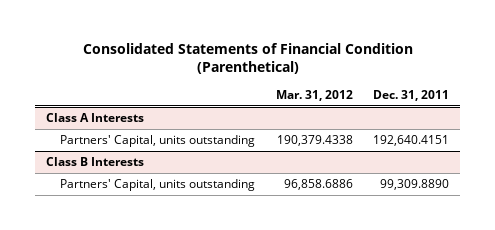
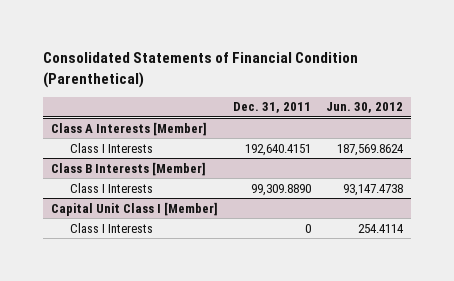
- | Mar. 31, 2012 | Dec. 31, 2011
+ | Dec. 31, 2011 | Jun. 30, 2012
- Class A Interests
- Partners' Capital, units outstanding | 190,379.4338 | 192,640.4151
- Class B Interests
- Partners' Capital, units outstanding | 96,858.6886 | 99,309.8890
+ Class A Interests [Member]
+ Class I Interests | 192,640.4151 | 187,569.8624
+ Class B Interests [Member]
+ Class I Interests | 99,309.8890 | 93,147.4738
+ Capital Unit Class I [Member]
+ Class I Interests | 0 | 254.4114

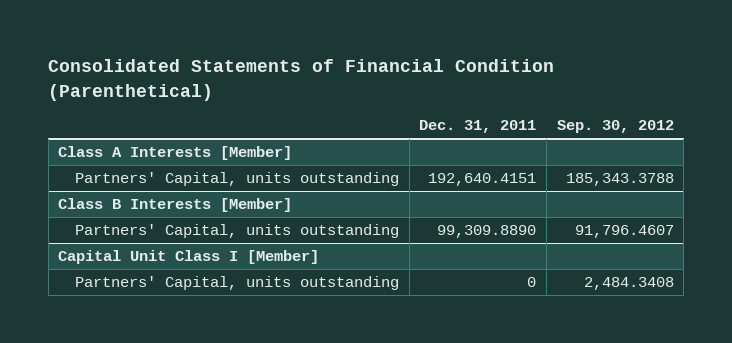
- | Dec. 31, 2011 | Jun. 30, 2012
+ | Dec. 31, 2011 | Sep. 30, 2012
@ Class A Interests [Member]
- Class I Interests | 192,640.4151 | 187,569.8624
+ Partners' Capital, units outstanding | 192,640.4151 | 185,343.3788
@ Class B Interests [Member]
- Class I Interests | 99,309.8890 | 93,147.4738
+ Partners' Capital, units outstanding | 99,309.8890 | 91,796.4607
@ Capital Unit Class I [Member]
- Class I Interests | 0 | 254.4114
+ Partners' Capital, units outstanding | 0 | 2,484.3408

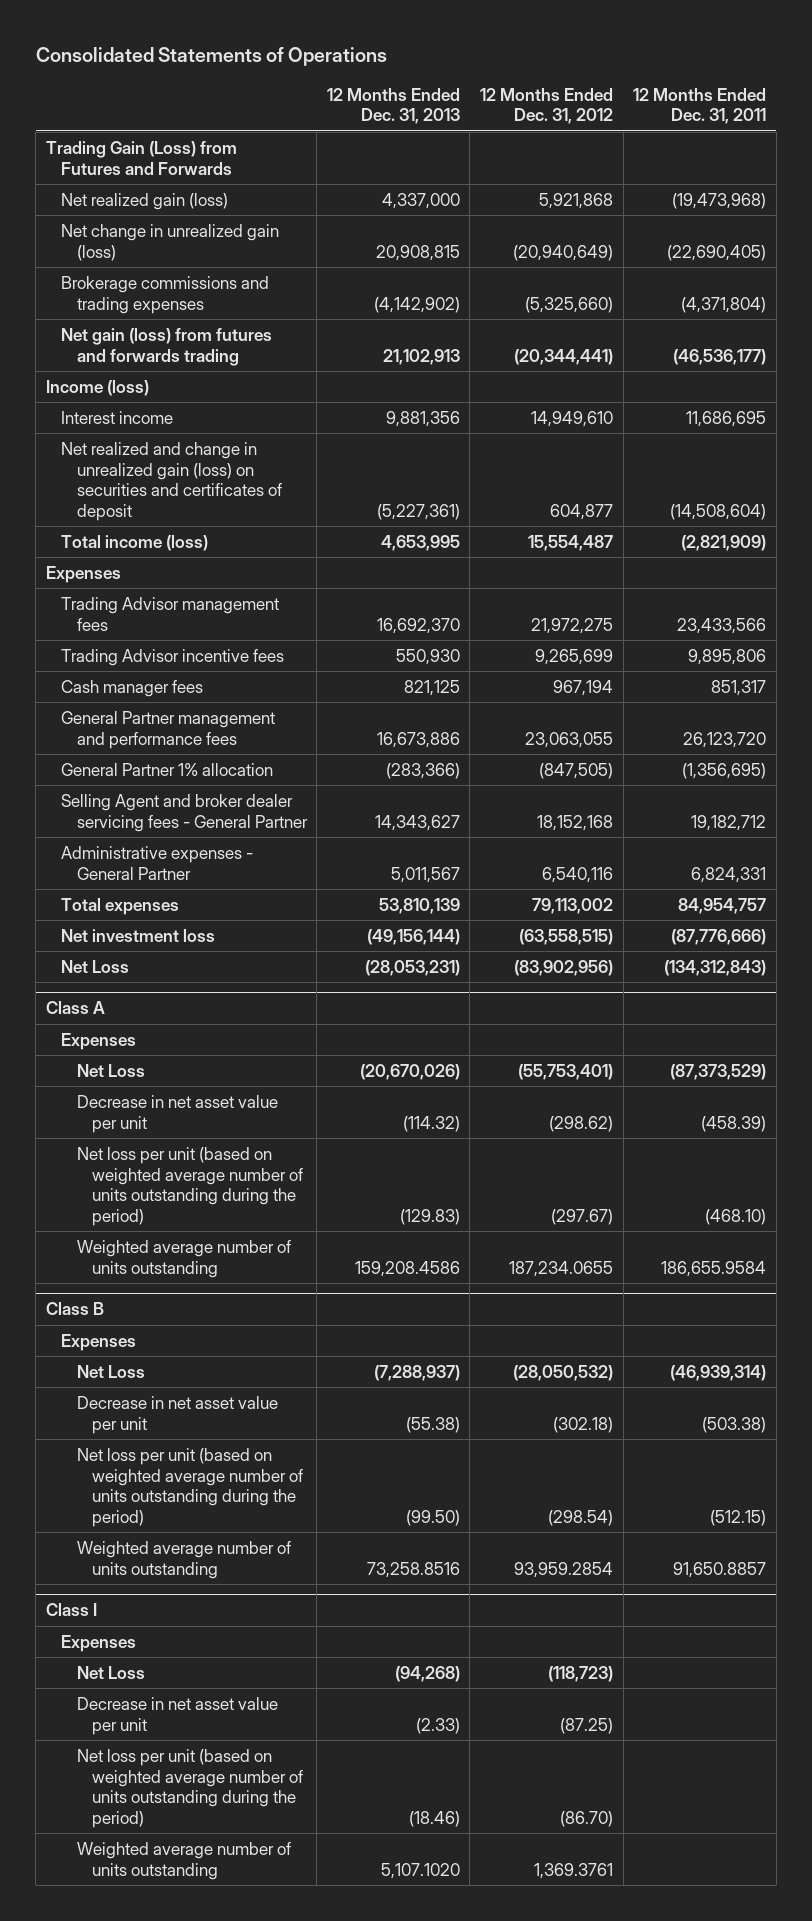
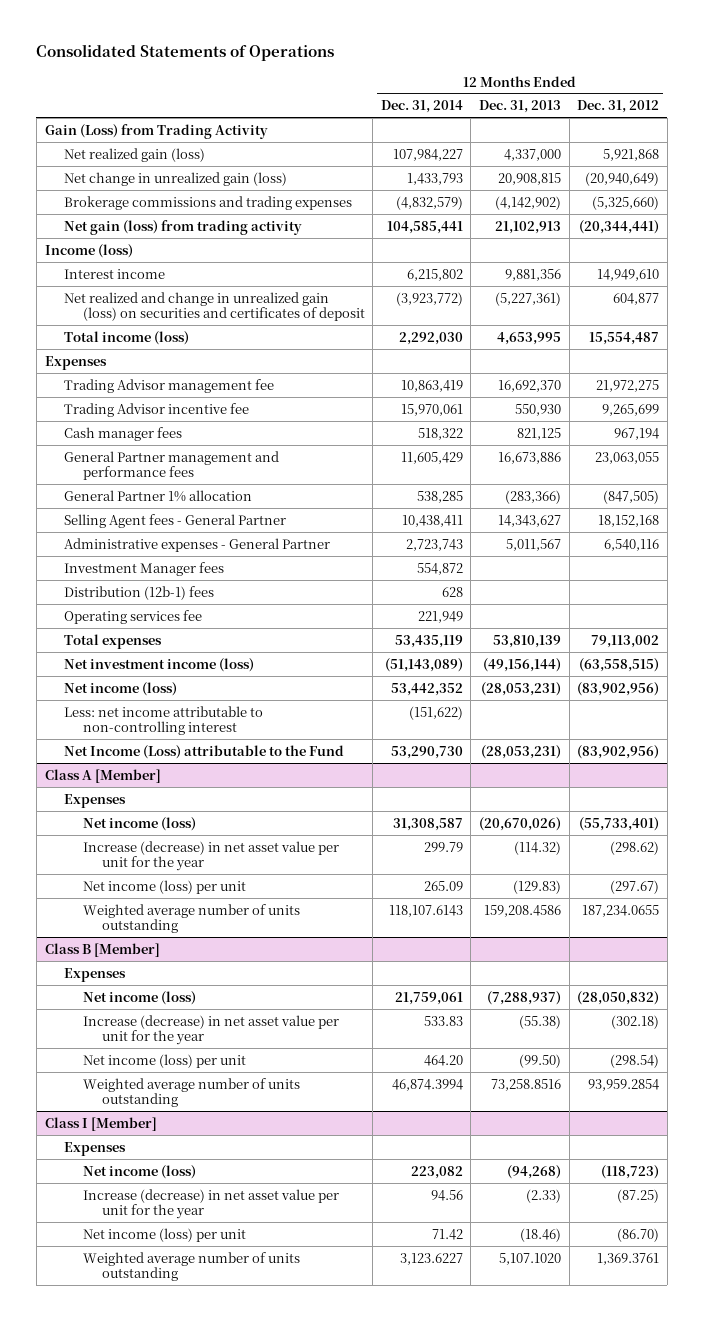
- | 12 Months Ended Dec. 31, 2013 | 12 Months Ended Dec. 31, 2012 | 12 Months Ended Dec. 31, 2011
+ | 12 Months Ended Dec. 31, 2014 | 12 Months Ended Dec. 31, 2013 | 12 Months Ended Dec. 31, 2012
- Trading Gain (Loss) from Futures and Forwards
+ Gain (Loss) from Trading Activity
- Net gain (loss) from futures and forwards trading | 21,102,913 | (20,344,441) | (46,536,177)
+ Net gain (loss) from trading activity | 104,585,441 | 21,102,913 | (20,344,441)
- Trading Advisor management fees | 16,692,370 | 21,972,275 | 23,433,566
- Trading Advisor incentive fees | 550,930 | 9,265,699 | 9,895,806
+ Trading Advisor management fee | 10,863,419 | 16,692,370 | 21,972,275
+ Trading Advisor incentive fee | 15,970,061 | 550,930 | 9,265,699
- Selling Agent and broker dealer servicing fees - General Partner | 14,343,627 | 18,152,168 | 19,182,712
+ Selling Agent fees - General Partner | 10,438,411 | 14,343,627 | 18,152,168
+ Investment Manager fees | 554,872 | |
+ Distribution (12b-1) fees | 628 | |
+ Operating services fee | 221,949 | |
- Net investment loss | (49,156,144) | (63,558,515) | (87,776,666)
- Net Loss | (28,053,231) | (83,902,956) | (134,312,843)
- Class A
+ Net investment income (loss) | (51,143,089) | (49,156,144) | (63,558,515)
+ Net income (loss) | 53,442,352 | (28,053,231) | (83,902,956)
+ Less: net income attributable to non-controlling interest | (151,622) | |
+ Net Income (Loss) attributable to the Fund | 53,290,730 | (28,053,231) | (83,902,956)
+ Class A [Member]
- Net Loss | (20,670,026) | (55,753,401) | (87,373,529)
- Decrease in net asset value per unit | (114.32) | (298.62) | (458.39)
- Net loss per unit (based on weighted average number of units outstanding during the period) | (129.83) | (297.67) | (468.10)
+ Net income (loss) | 31,308,587 | (20,670,026) | (55,733,401)
+ Increase (decrease) in net asset value per unit for the year | 299.79 | (114.32) | (298.62)
+ Net income (loss) per unit | 265.09 | (129.83) | (297.67)
- Class B
+ Class B [Member]
- Net Loss | (7,288,937) | (28,050,532) | (46,939,314)
- Decrease in net asset value per unit | (55.38) | (302.18) | (503.38)
- Net loss per unit (based on weighted average number of units outstanding during the period) | (99.50) | (298.54) | (512.15)
+ Net income (loss) | 21,759,061 | (7,288,937) | (28,050,832)
+ Increase (decrease) in net asset value per unit for the year | 533.83 | (55.38) | (302.18)
+ Net income (loss) per unit | 464.20 | (99.50) | (298.54)
- Class I
+ Class I [Member]
- Net Loss | (94,268) | (118,723) |
- Decrease in net asset value per unit | (2.33) | (87.25) |
- Net loss per unit (based on weighted average number of units outstanding during the period) | (18.46) | (86.70) |
+ Net income (loss) | 223,082 | (94,268) | (118,723)
+ Increase (decrease) in net asset value per unit for the year | 94.56 | (2.33) | (87.25)
+ Net income (loss) per unit | 71.42 | (18.46) | (86.70)

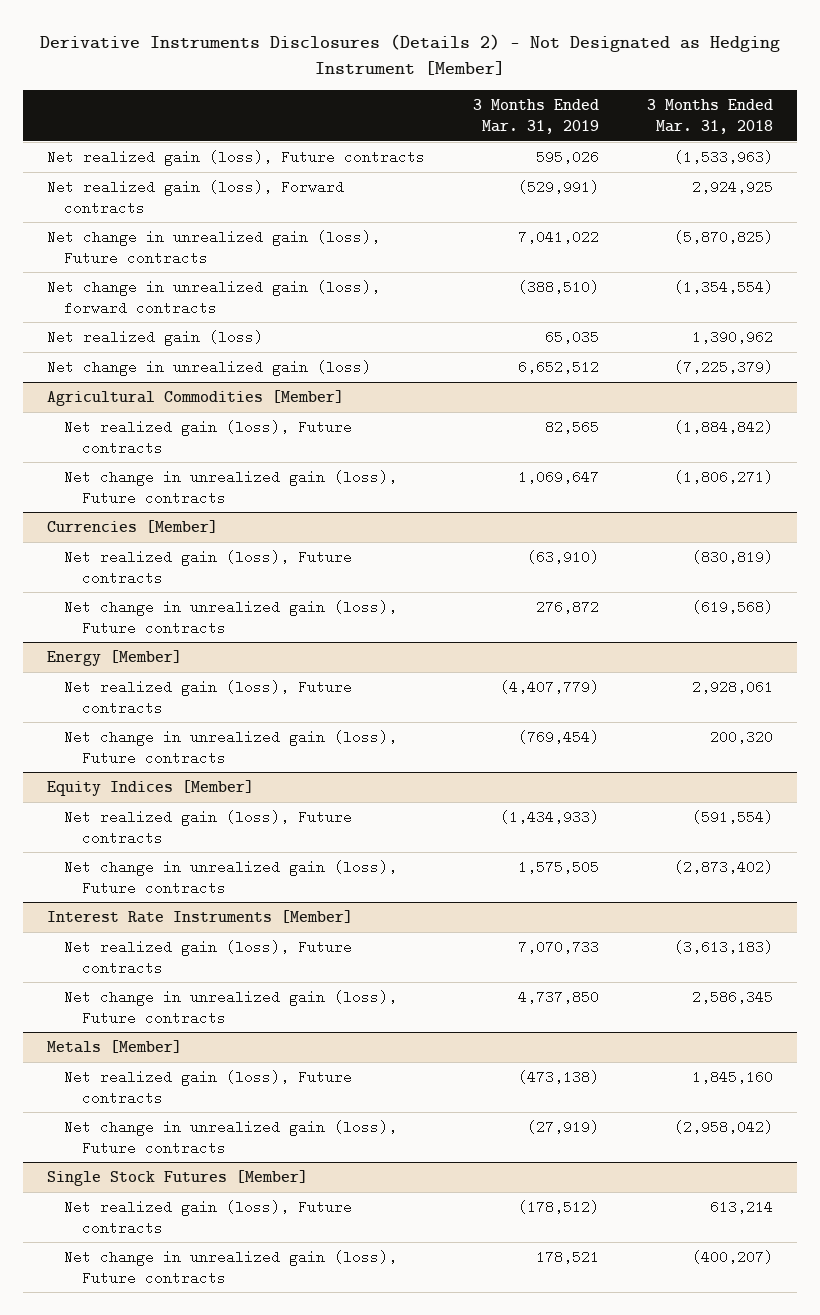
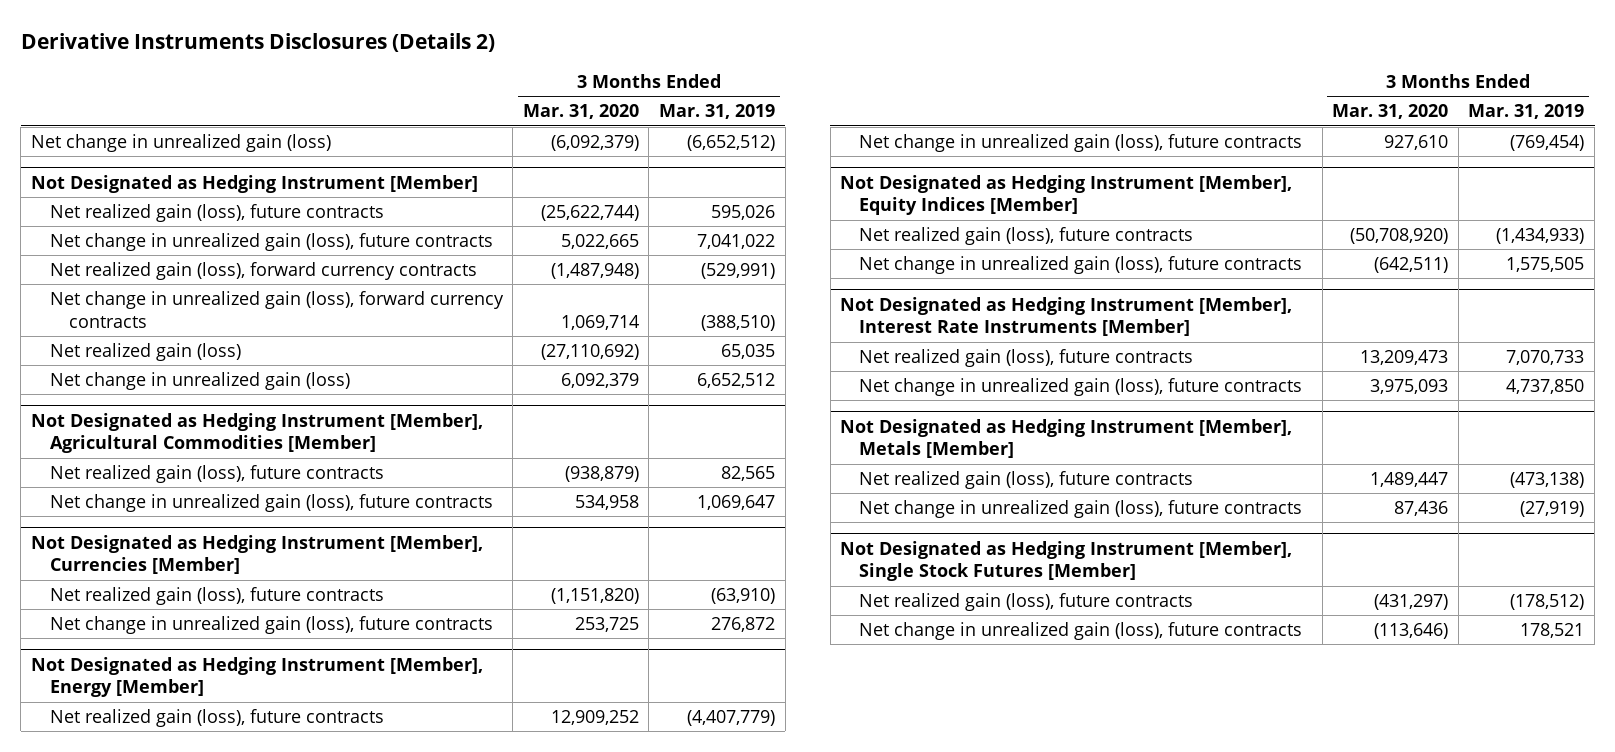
- Derivative Instruments Disclosures (Details 2) - Not Designated as Hedging Instrument [Member]
+ Derivative Instruments Disclosures (Details 2)
- | 3 Months Ended Mar. 31, 2019 | 3 Months Ended Mar. 31, 2018
+ | 3 Months Ended Mar. 31, 2020 | 3 Months Ended Mar. 31, 2019
- Net realized gain (loss), Future contracts | 595,026 | (1,533,963)
- Net realized gain (loss), Forward contracts | (529,991) | 2,924,925
- Net change in unrealized gain (loss), Future contracts | 7,041,022 | (5,870,825)
- Net change in unrealized gain (loss), forward contracts | (388,510) | (1,354,554)
+ Net change in unrealized gain (loss) | (6,092,379) | (6,652,512)
+ Not Designated as Hedging Instrument [Member]
+ Net realized gain (loss), future contracts | (25,622,744) | 595,026
+ Net change in unrealized gain (loss), future contracts | 5,022,665 | 7,041,022
+ Net realized gain (loss), forward currency contracts | (1,487,948) | (529,991)
+ Net change in unrealized gain (loss), forward currency contracts | 1,069,714 | (388,510)
- Agricultural Commodities [Member]
- Net realized gain (loss), Future contracts | 82,565 | (1,884,842)
- Net change in unrealized gain (loss), Future contracts | 1,069,647 | (1,806,271)
- Currencies [Member]
- Net realized gain (loss), Future contracts | (63,910) | (830,819)
- Net change in unrealized gain (loss), Future contracts | 276,872 | (619,568)
- Energy [Member]
- Net realized gain (loss), Future contracts | (4,407,779) | 2,928,061
- Net change in unrealized gain (loss), Future contracts | (769,454) | 200,320
- Equity Indices [Member]
- Net realized gain (loss), Future contracts | (1,434,933) | (591,554)
- Net change in unrealized gain (loss), Future contracts | 1,575,505 | (2,873,402)
- Interest Rate Instruments [Member]
- Net realized gain (loss), Future contracts | 7,070,733 | (3,613,183)
- Net change in unrealized gain (loss), Future contracts | 4,737,850 | 2,586,345
- Metals [Member]
- Net realized gain (loss), Future contracts | (473,138) | 1,845,160
- Net change in unrealized gain (loss), Future contracts | (27,919) | (2,958,042)
- Single Stock Futures [Member]
- Net realized gain (loss), Future contracts | (178,512) | 613,214
- Net change in unrealized gain (loss), Future contracts | 178,521 | (400,207)
+ Not Designated as Hedging Instrument [Member], Agricultural Commodities [Member]
+ Net realized gain (loss), future contracts | (938,879) | 82,565
+ Net change in unrealized gain (loss), future contracts | 534,958 | 1,069,647
+ Not Designated as Hedging Instrument [Member], Currencies [Member]
+ Net realized gain (loss), future contracts | (1,151,820) | (63,910)
+ Net change in unrealized gain (loss), future contracts | 253,725 | 276,872
+ Not Designated as Hedging Instrument [Member], Energy [Member]
+ Net realized gain (loss), future contracts | 12,909,252 | (4,407,779)
+ Net change in unrealized gain (loss), future contracts | 927,610 | (769,454)
+ Not Designated as Hedging Instrument [Member], Equity Indices [Member]
+ Net realized gain (loss), future contracts | (50,708,920) | (1,434,933)
+ Net change in unrealized gain (loss), future contracts | (642,511) | 1,575,505
+ Not Designated as Hedging Instrument [Member], Interest Rate Instruments [Member]
+ Net realized gain (loss), future contracts | 13,209,473 | 7,070,733
+ Net change in unrealized gain (loss), future contracts | 3,975,093 | 4,737,850
+ Not Designated as Hedging Instrument [Member], Metals [Member]
+ Net realized gain (loss), future contracts | 1,489,447 | (473,138)
+ Net change in unrealized gain (loss), future contracts | 87,436 | (27,919)
+ Not Designated as Hedging Instrument [Member], Single Stock Futures [Member]
+ Net realized gain (loss), future contracts | (431,297) | (178,512)
+ Net change in unrealized gain (loss), future contracts | (113,646) | 178,521

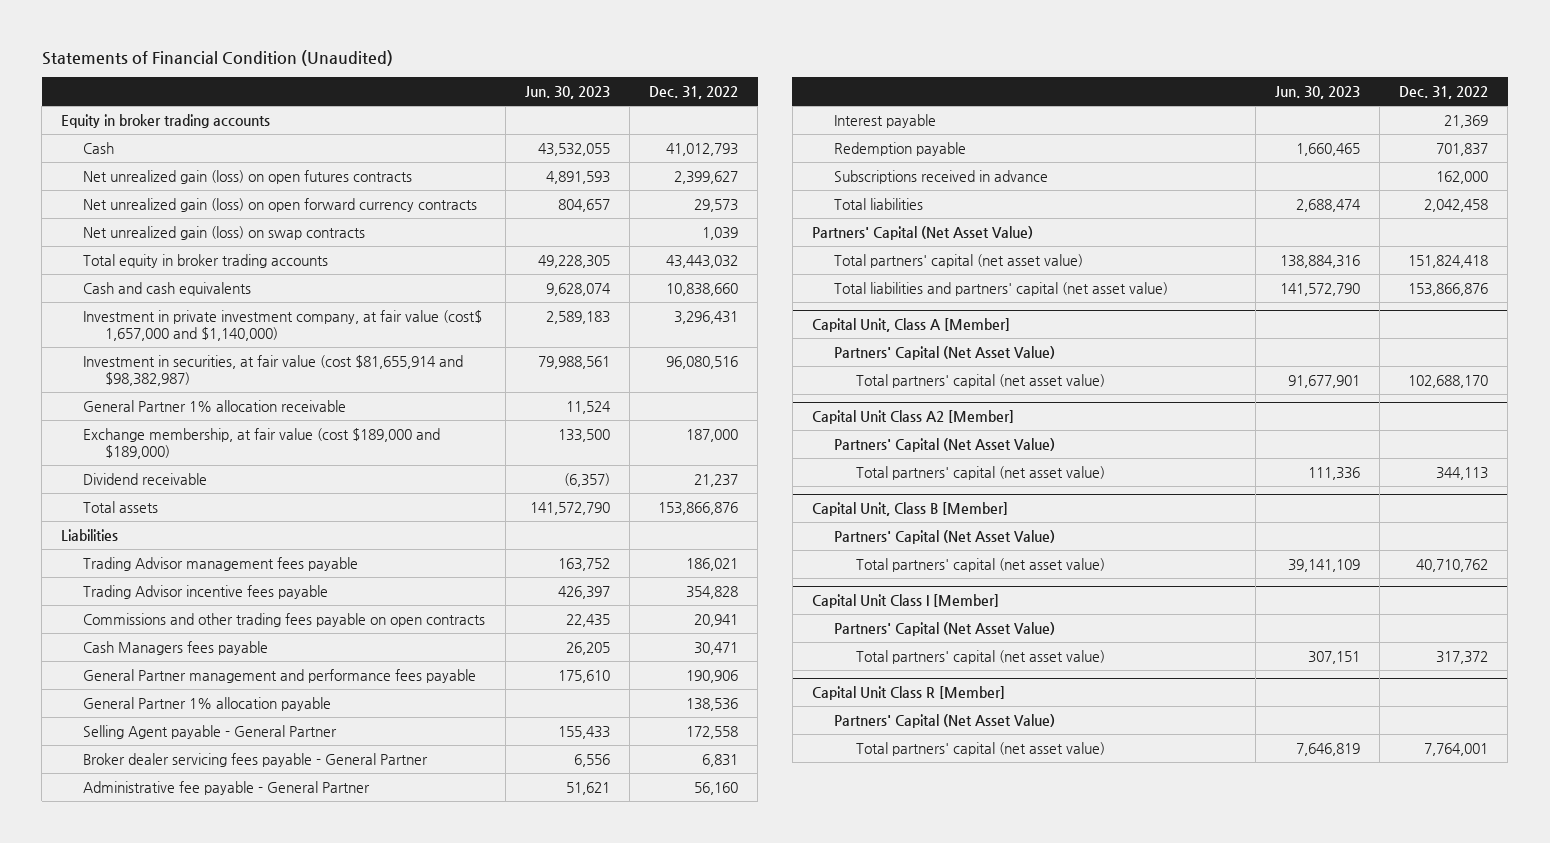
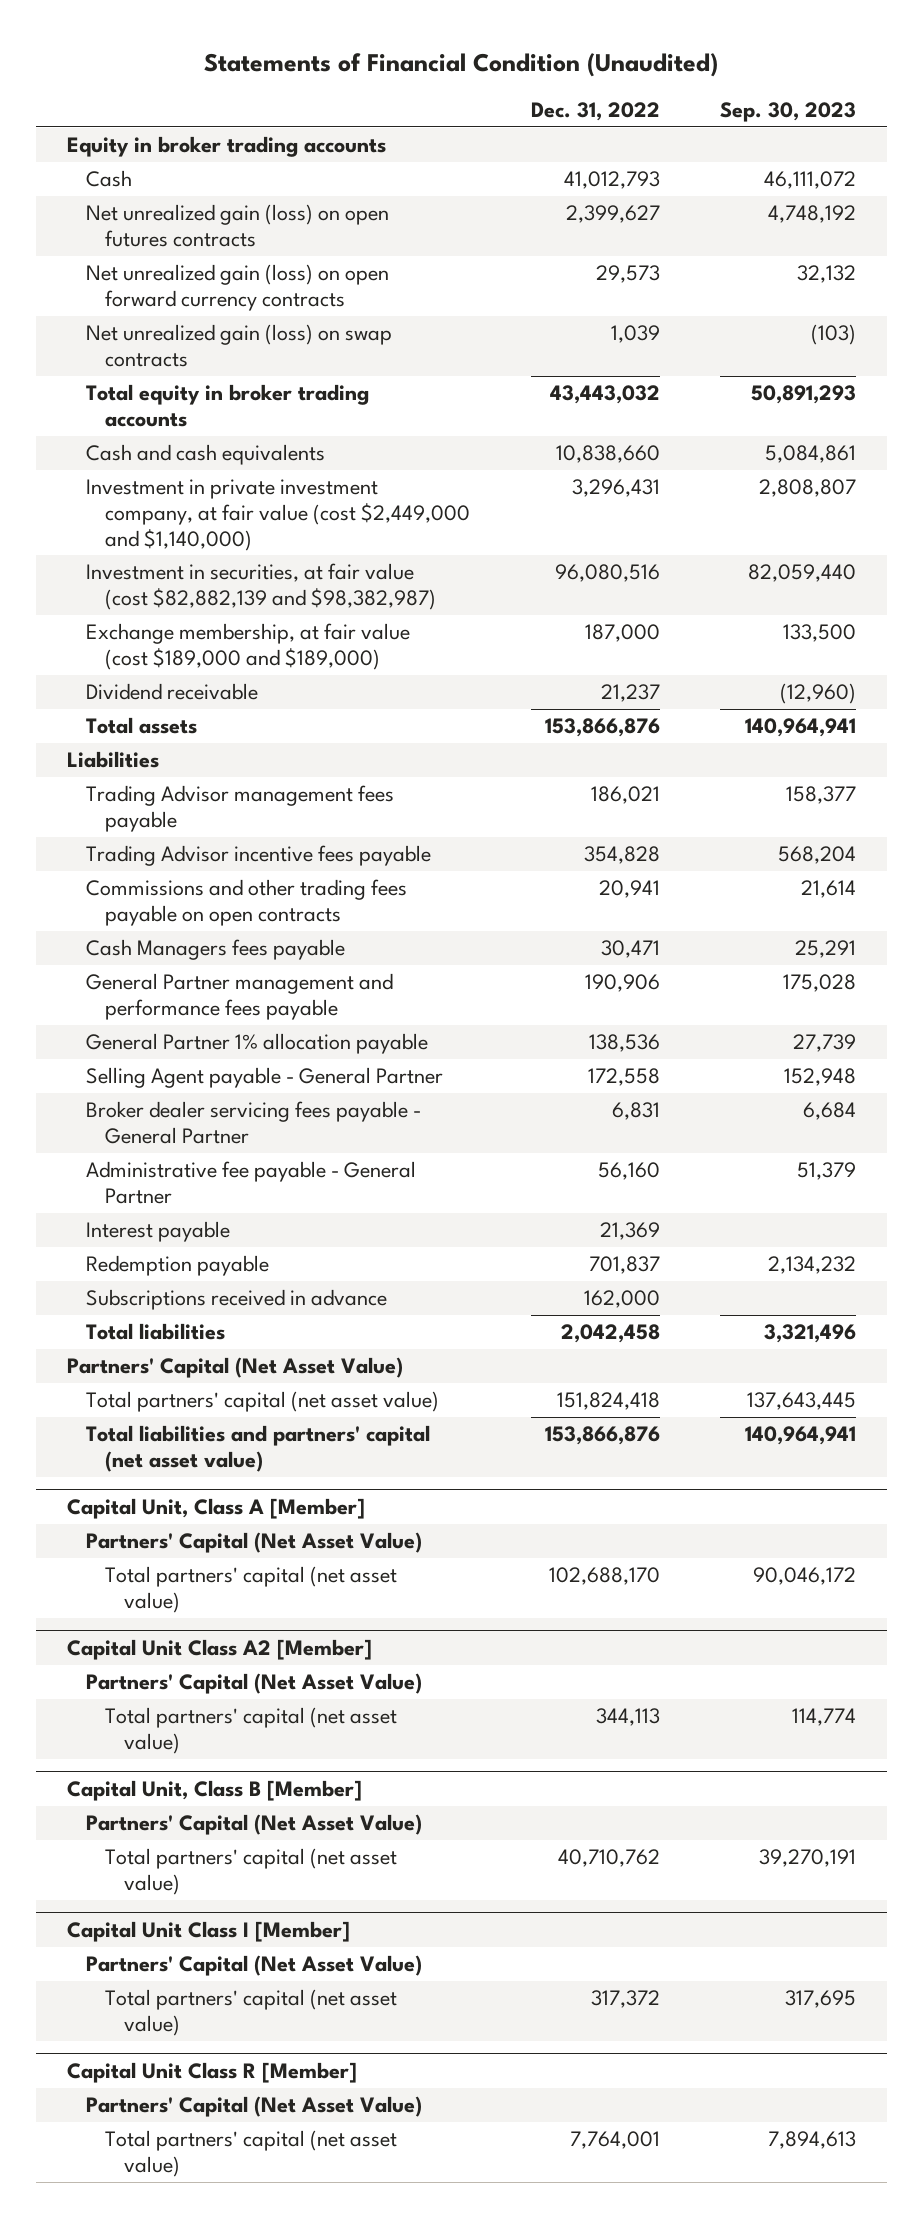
- | Jun. 30, 2023 | Dec. 31, 2022
+ | Dec. 31, 2022 | Sep. 30, 2023
- Investment in private investment company, at fair value (cost$ 1,657,000 and $1,140,000) | 2,589,183 | 3,296,431
- Investment in securities, at fair value (cost $81,655,914 and $98,382,987) | 79,988,561 | 96,080,516
- General Partner 1% allocation receivable | 11,524 |
+ Investment in private investment company, at fair value (cost $2,449,000 and $1,140,000) | 3,296,431 | 2,808,807
+ Investment in securities, at fair value (cost $82,882,139 and $98,382,987) | 96,080,516 | 82,059,440

